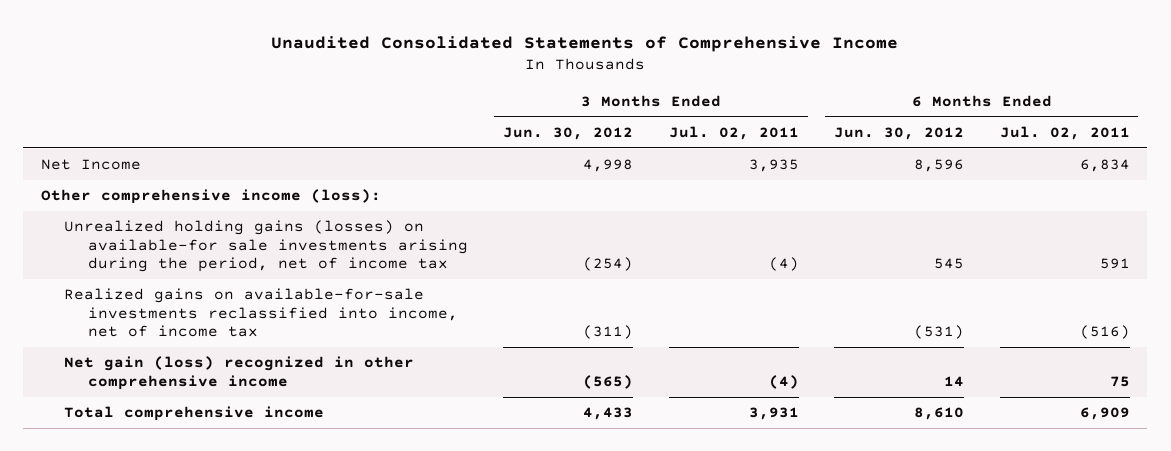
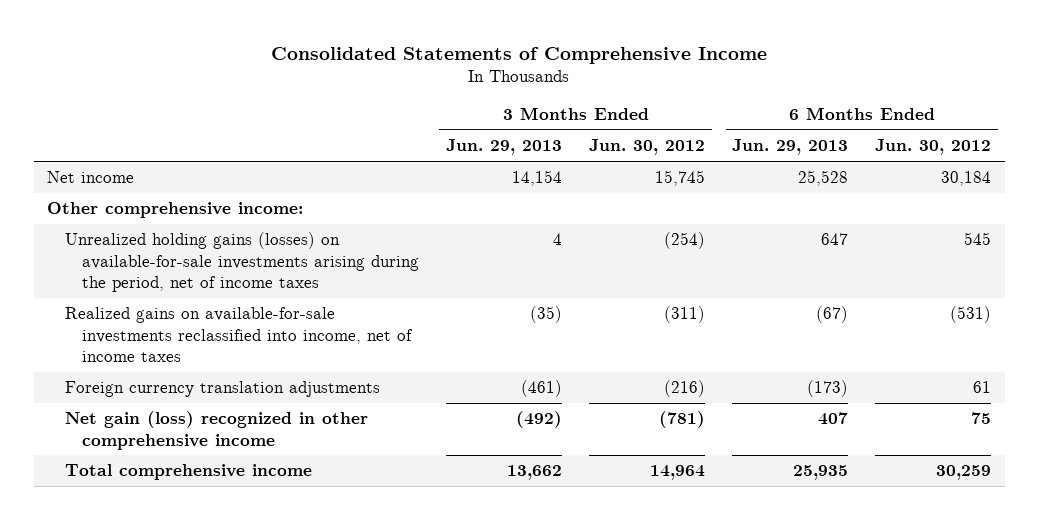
- Unaudited Consolidated Statements of Comprehensive Income
+ Consolidated Statements of Comprehensive Income
- | 3 Months Ended Jun. 30, 2012 | 3 Months Ended Jul. 02, 2011 | 6 Months Ended Jun. 30, 2012 | 6 Months Ended Jul. 02, 2011
+ | 3 Months Ended Jun. 29, 2013 | 3 Months Ended Jun. 30, 2012 | 6 Months Ended Jun. 29, 2013 | 6 Months Ended Jun. 30, 2012
- Net Income | 4,998 | 3,935 | 8,596 | 6,834
- Other comprehensive income (loss):
- Unrealized holding gains (losses) on available-for sale investments arising during the period, net of income tax | (254) | (4) | 545 | 591
- Realized gains on available-for-sale investments reclassified into income, net of income tax | (311) | | (531) | (516)
- Net gain (loss) recognized in other comprehensive income | (565) | (4) | 14 | 75
- Total comprehensive income | 4,433 | 3,931 | 8,610 | 6,909
+ Net income | 14,154 | 15,745 | 25,528 | 30,184
+ Other comprehensive income:
+ Unrealized holding gains (losses) on available-for-sale investments arising during the period, net of income taxes | 4 | (254) | 647 | 545
+ Realized gains on available-for-sale investments reclassified into income, net of income taxes | (35) | (311) | (67) | (531)
+ Foreign currency translation adjustments | (461) | (216) | (173) | 61
+ Net gain (loss) recognized in other comprehensive income | (492) | (781) | 407 | 75
+ Total comprehensive income | 13,662 | 14,964 | 25,935 | 30,259

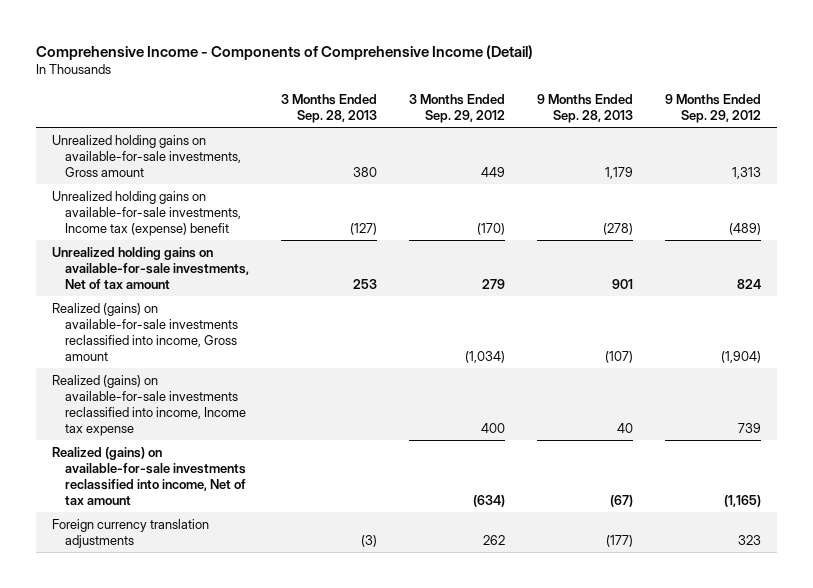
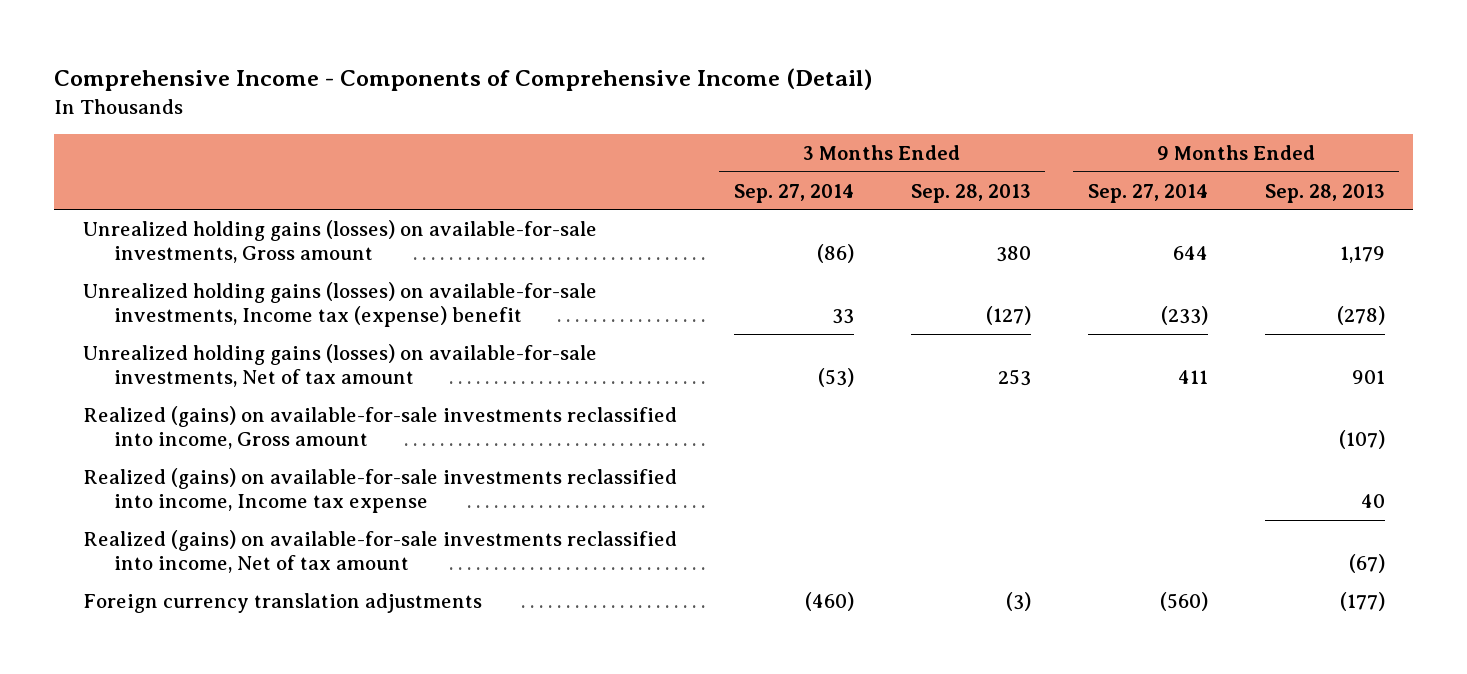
- | 3 Months Ended Sep. 28, 2013 | 3 Months Ended Sep. 29, 2012 | 9 Months Ended Sep. 28, 2013 | 9 Months Ended Sep. 29, 2012
+ | 3 Months Ended Sep. 27, 2014 | 3 Months Ended Sep. 28, 2013 | 9 Months Ended Sep. 27, 2014 | 9 Months Ended Sep. 28, 2013
- Unrealized holding gains on available-for-sale investments, Gross amount | 380 | 449 | 1,179 | 1,313
- Unrealized holding gains on available-for-sale investments, Income tax (expense) benefit | (127) | (170) | (278) | (489)
- Unrealized holding gains on available-for-sale investments, Net of tax amount | 253 | 279 | 901 | 824
+ Unrealized holding gains (losses) on available-for-sale investments, Gross amount | (86) | 380 | 644 | 1,179
+ Unrealized holding gains (losses) on available-for-sale investments, Income tax (expense) benefit | 33 | (127) | (233) | (278)
+ Unrealized holding gains (losses) on available-for-sale investments, Net of tax amount | (53) | 253 | 411 | 901

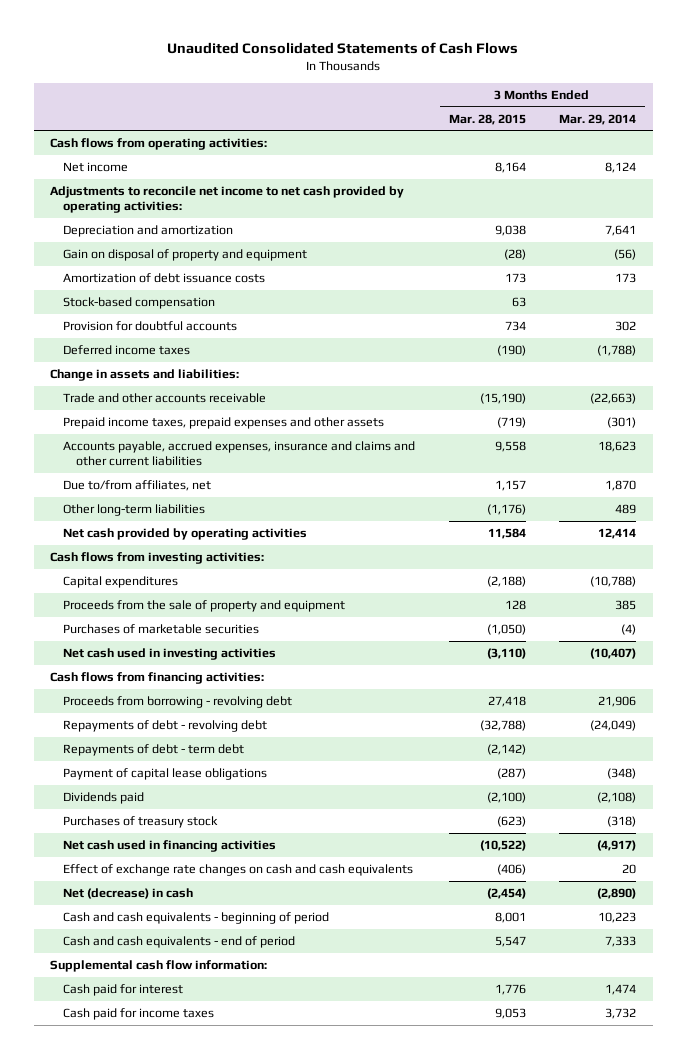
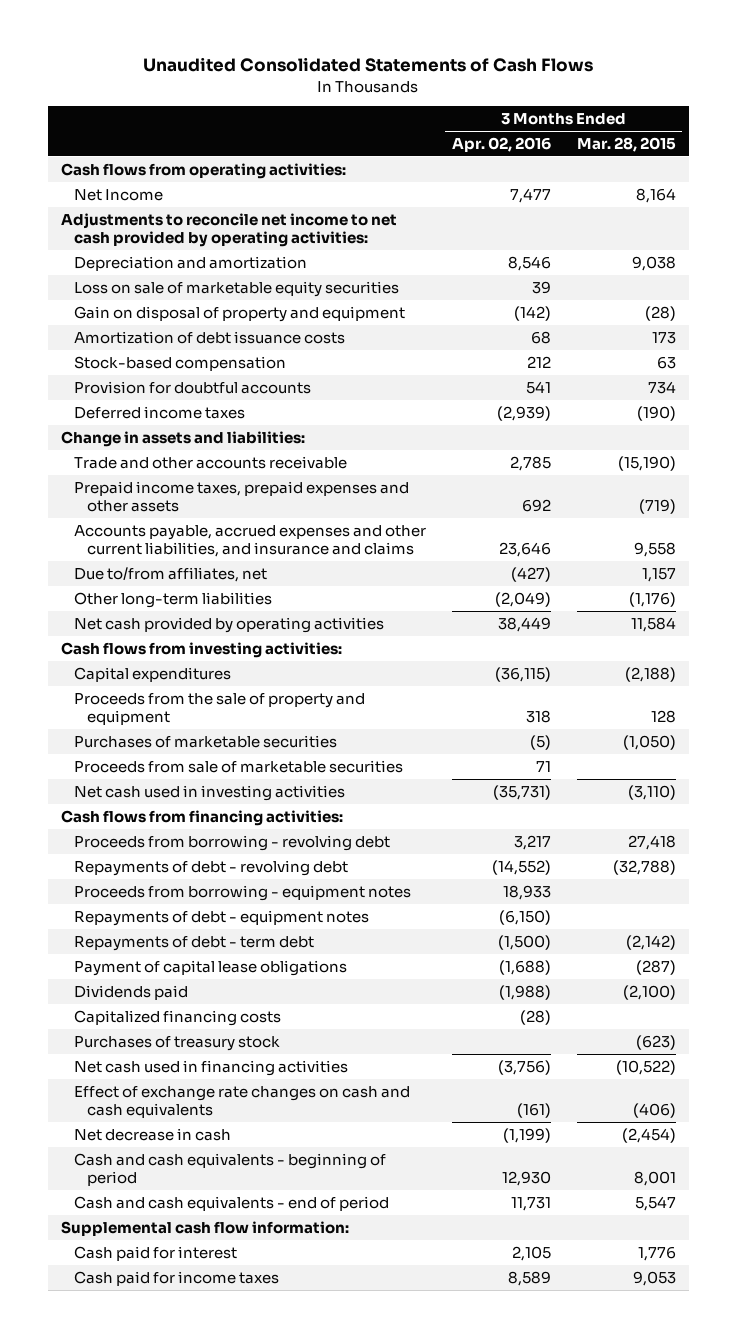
- | 3 Months Ended Mar. 28, 2015 | 3 Months Ended Mar. 29, 2014
+ | 3 Months Ended Apr. 02, 2016 | 3 Months Ended Mar. 28, 2015
- Net income | 8,164 | 8,124
+ Net Income | 7,477 | 8,164
+ Loss on sale of marketable equity securities | 39 |
- Accounts payable, accrued expenses, insurance and claims and other current liabilities | 9,558 | 18,623
+ Accounts payable, accrued expenses and other current liabilities, and insurance and claims | 23,646 | 9,558
+ Proceeds from sale of marketable securities | 71 |
+ Proceeds from borrowing - equipment notes | 18,933 |
+ Repayments of debt - equipment notes | (6,150) |
+ Capitalized financing costs | (28) |
- Net (decrease) in cash | (2,454) | (2,890)
+ Net decrease in cash | (1,199) | (2,454)

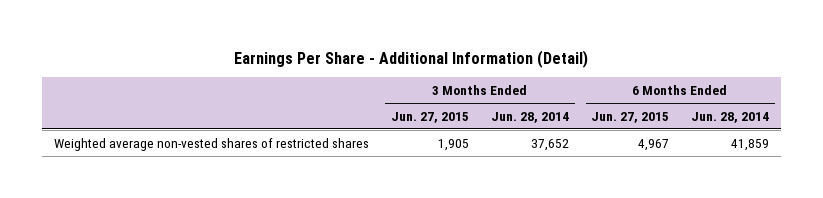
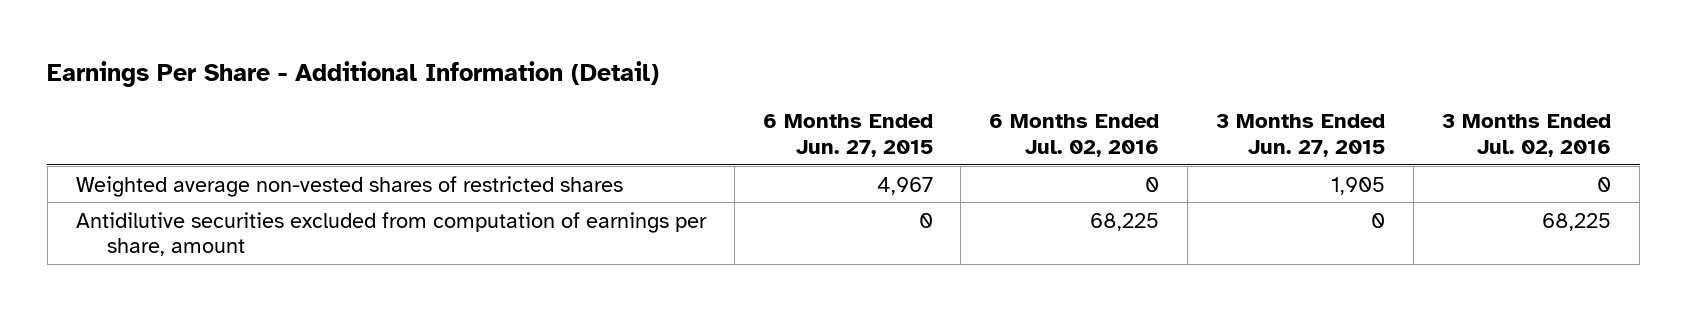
- | 3 Months Ended Jun. 27, 2015 | 3 Months Ended Jun. 28, 2014 | 6 Months Ended Jun. 27, 2015 | 6 Months Ended Jun. 28, 2014
+ | 6 Months Ended Jun. 27, 2015 | 6 Months Ended Jul. 02, 2016 | 3 Months Ended Jun. 27, 2015 | 3 Months Ended Jul. 02, 2016
+ Antidilutive securities excluded from computation of earnings per share, amount | 0 | 68,225 | 0 | 68,225

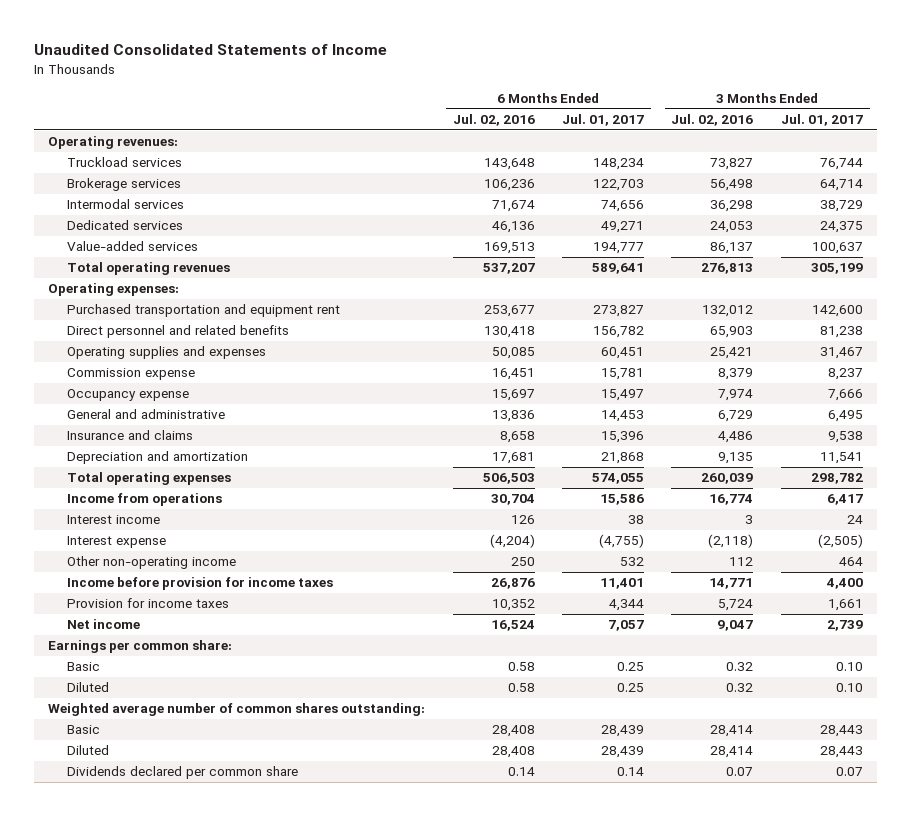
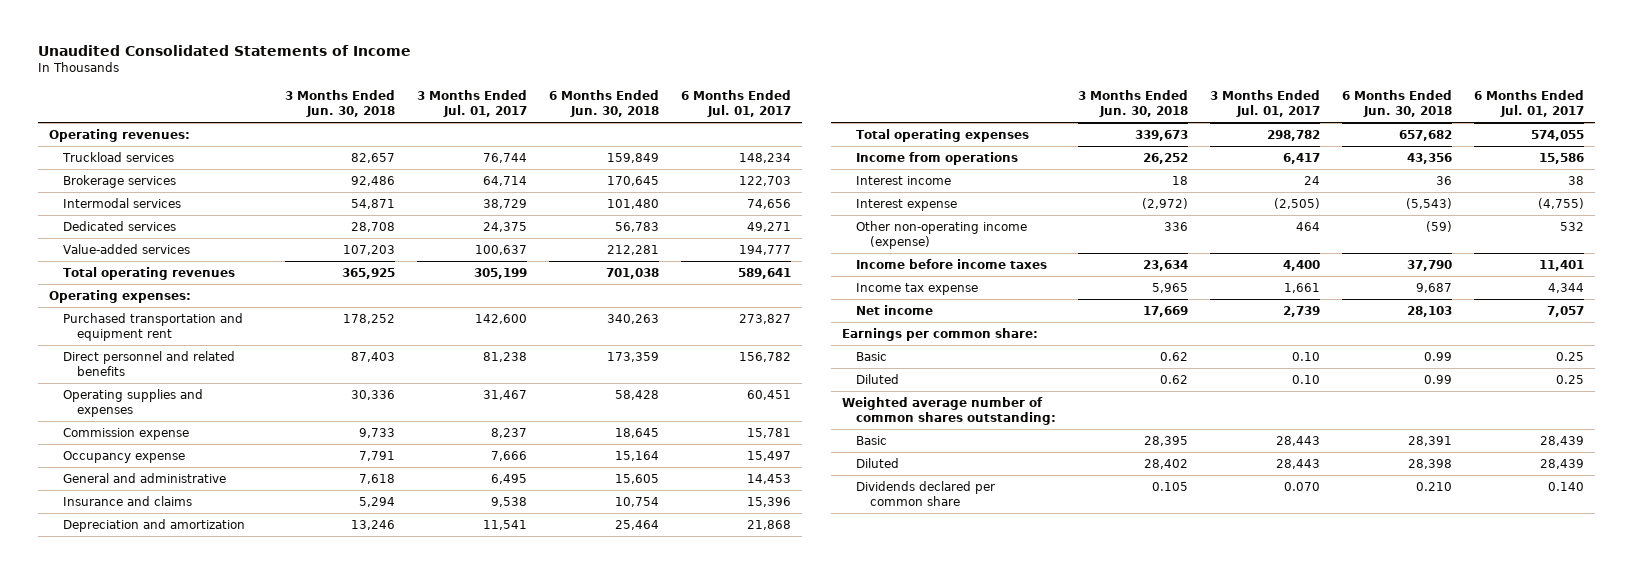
- | 6 Months Ended Jul. 02, 2016 | 6 Months Ended Jul. 01, 2017 | 3 Months Ended Jul. 02, 2016 | 3 Months Ended Jul. 01, 2017
+ | 3 Months Ended Jun. 30, 2018 | 3 Months Ended Jul. 01, 2017 | 6 Months Ended Jun. 30, 2018 | 6 Months Ended Jul. 01, 2017
- Other non-operating income | 250 | 532 | 112 | 464
- Income before provision for income taxes | 26,876 | 11,401 | 14,771 | 4,400
- Provision for income taxes | 10,352 | 4,344 | 5,724 | 1,661
+ Other non-operating income (expense) | 336 | 464 | (59) | 532
+ Income before income taxes | 23,634 | 4,400 | 37,790 | 11,401
+ Income tax expense | 5,965 | 1,661 | 9,687 | 4,344
- Dividends declared per common share | 0.14 | 0.14 | 0.07 | 0.07
+ Dividends declared per common share | 0.105 | 0.070 | 0.210 | 0.140

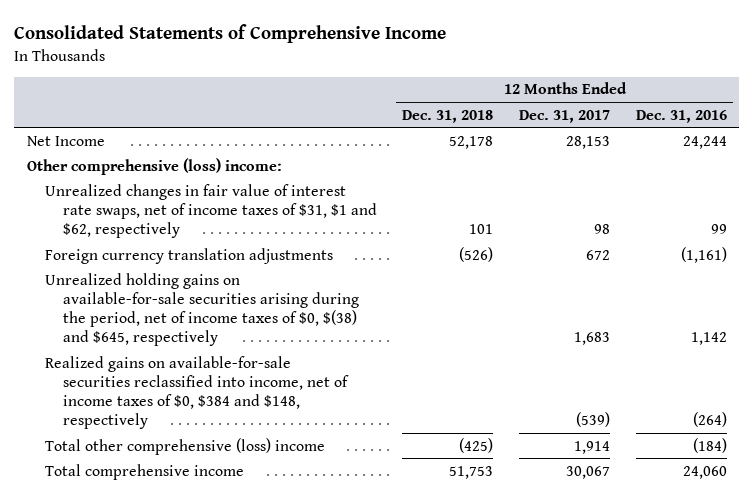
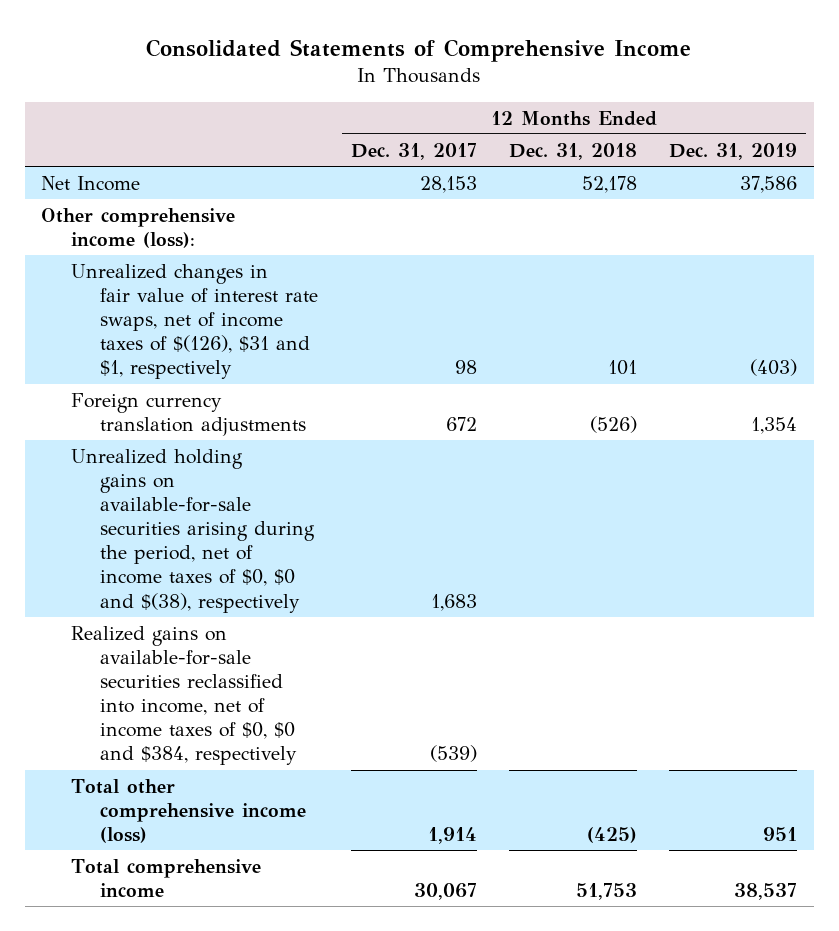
- | 12 Months Ended Dec. 31, 2018 | 12 Months Ended Dec. 31, 2017 | 12 Months Ended Dec. 31, 2016
+ | 12 Months Ended Dec. 31, 2017 | 12 Months Ended Dec. 31, 2018 | 12 Months Ended Dec. 31, 2019
- Other comprehensive (loss) income:
- Unrealized changes in fair value of interest rate swaps, net of income taxes of $31, $1 and $62, respectively | 101 | 98 | 99
+ Other comprehensive income (loss):
+ Unrealized changes in fair value of interest rate swaps, net of income taxes of $(126), $31 and $1, respectively | 98 | 101 | (403)
- Unrealized holding gains on available-for-sale securities arising during the period, net of income taxes of $0, $(38) and $645, respectively | | 1,683 | 1,142
- Realized gains on available-for-sale securities reclassified into income, net of income taxes of $0, $384 and $148, respectively | | (539) | (264)
- Total other comprehensive (loss) income | (425) | 1,914 | (184)
+ Unrealized holding gains on available-for-sale securities arising during the period, net of income taxes of $0, $0 and $(38), respectively | 1,683 | |
+ Realized gains on available-for-sale securities reclassified into income, net of income taxes of $0, $0 and $384, respectively | (539) | |
+ Total other comprehensive income (loss) | 1,914 | (425) | 951

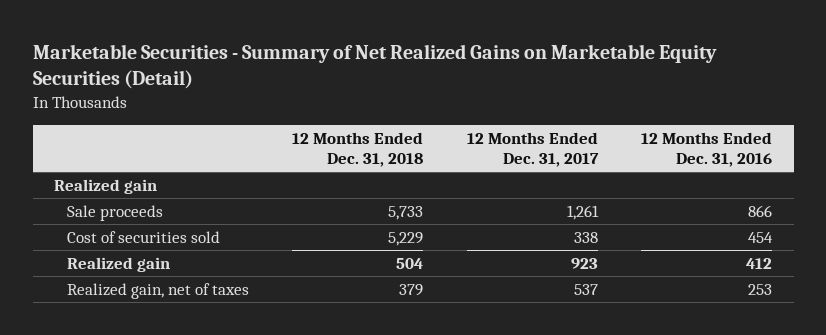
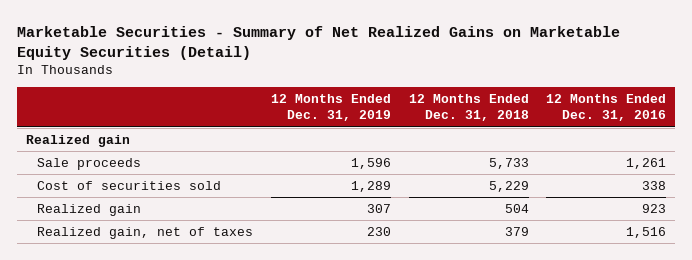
- | 12 Months Ended Dec. 31, 2018 | 12 Months Ended Dec. 31, 2017 | 12 Months Ended Dec. 31, 2016
+ | 12 Months Ended Dec. 31, 2019 | 12 Months Ended Dec. 31, 2018 | 12 Months Ended Dec. 31, 2016
- Sale proceeds | 5,733 | 1,261 | 866
- Cost of securities sold | 5,229 | 338 | 454
- Realized gain | 504 | 923 | 412
- Realized gain, net of taxes | 379 | 537 | 253
+ Sale proceeds | 1,596 | 5,733 | 1,261
+ Cost of securities sold | 1,289 | 5,229 | 338
+ Realized gain | 307 | 504 | 923
+ Realized gain, net of taxes | 230 | 379 | 1,516

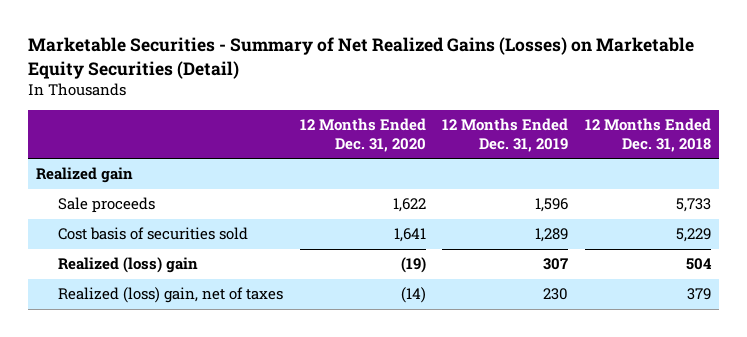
- Marketable Securities - Summary of Net Realized Gains on Marketable Equity Securities (Detail)
+ Marketable Securities - Summary of Net Realized Gains (Losses) on Marketable Equity Securities (Detail)
- | 12 Months Ended Dec. 31, 2019 | 12 Months Ended Dec. 31, 2018 | 12 Months Ended Dec. 31, 2016
+ | 12 Months Ended Dec. 31, 2020 | 12 Months Ended Dec. 31, 2019 | 12 Months Ended Dec. 31, 2018
- Cost of securities sold | 1,289 | 5,229 | 338
- Realized gain | 307 | 504 | 923
- Realized gain, net of taxes | 230 | 379 | 1,516
+ Cost basis of securities sold | 1,641 | 1,289 | 5,229
+ Realized (loss) gain | (19) | 307 | 504
+ Realized (loss) gain, net of taxes | (14) | 230 | 379

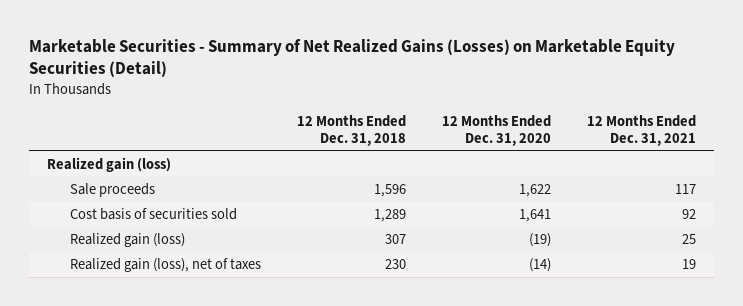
- | 12 Months Ended Dec. 31, 2020 | 12 Months Ended Dec. 31, 2019 | 12 Months Ended Dec. 31, 2018
+ | 12 Months Ended Dec. 31, 2018 | 12 Months Ended Dec. 31, 2020 | 12 Months Ended Dec. 31, 2021
- Realized gain
- Sale proceeds | 1,622 | 1,596 | 5,733
- Cost basis of securities sold | 1,641 | 1,289 | 5,229
- Realized (loss) gain | (19) | 307 | 504
- Realized (loss) gain, net of taxes | (14) | 230 | 379
+ Realized gain (loss)
+ Sale proceeds | 1,596 | 1,622 | 117
+ Cost basis of securities sold | 1,289 | 1,641 | 92
+ Realized gain (loss) | 307 | (19) | 25
+ Realized gain (loss), net of taxes | 230 | (14) | 19

